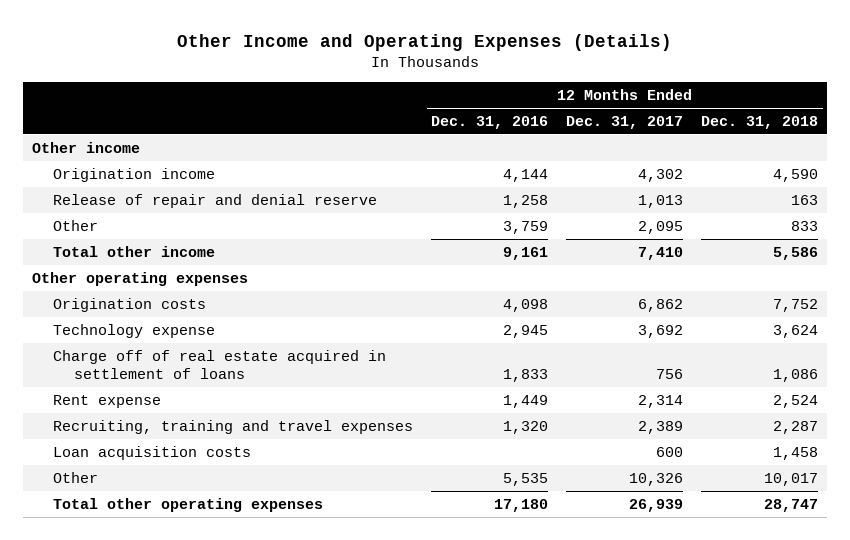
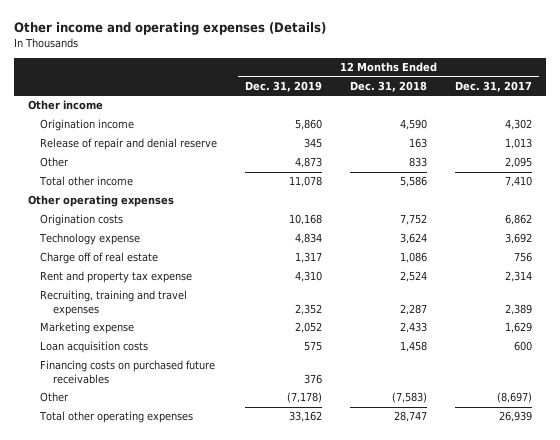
- Other Income and Operating Expenses (Details)
+ Other income and operating expenses (Details)
- | 12 Months Ended Dec. 31, 2016 | 12 Months Ended Dec. 31, 2017 | 12 Months Ended Dec. 31, 2018
+ | 12 Months Ended Dec. 31, 2019 | 12 Months Ended Dec. 31, 2018 | 12 Months Ended Dec. 31, 2017
- Charge off of real estate acquired in settlement of loans | 1,833 | 756 | 1,086
- Rent expense | 1,449 | 2,314 | 2,524
+ Charge off of real estate | 1,317 | 1,086 | 756
+ Rent and property tax expense | 4,310 | 2,524 | 2,314
+ Marketing expense | 2,052 | 2,433 | 1,629
- Other | 5,535 | 10,326 | 10,017
+ Financing costs on purchased future receivables | 376 | |
+ Other | (7,178) | (7,583) | (8,697)

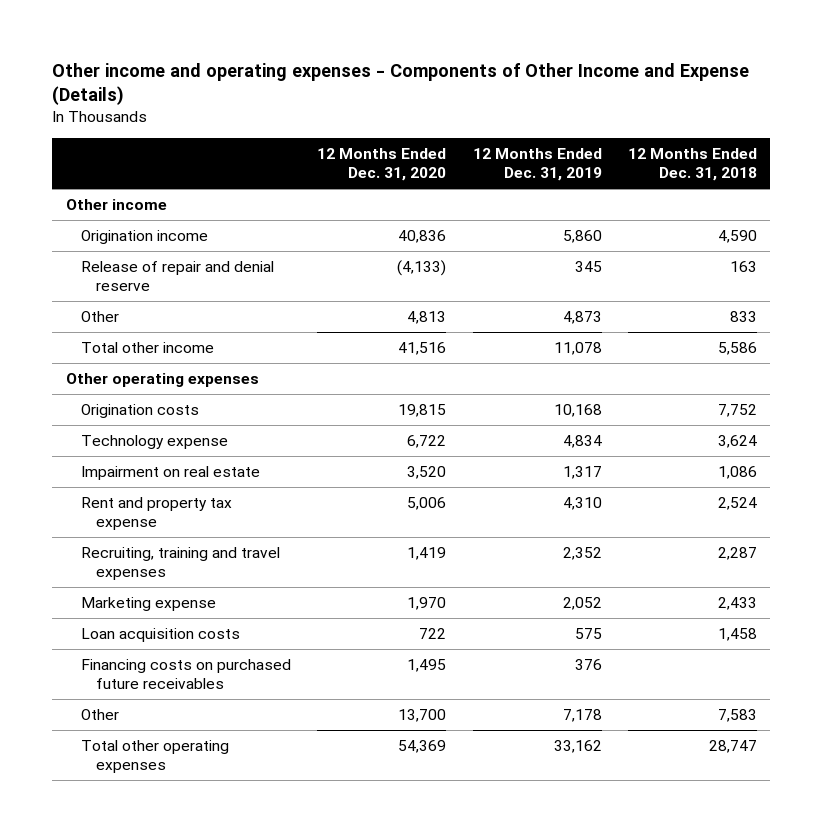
- Other income and operating expenses (Details)
+ Other income and operating expenses - Components of Other Income and Expense (Details)
- | 12 Months Ended Dec. 31, 2019 | 12 Months Ended Dec. 31, 2018 | 12 Months Ended Dec. 31, 2017
+ | 12 Months Ended Dec. 31, 2020 | 12 Months Ended Dec. 31, 2019 | 12 Months Ended Dec. 31, 2018
- Charge off of real estate | 1,317 | 1,086 | 756
+ Impairment on real estate | 3,520 | 1,317 | 1,086
- Other | (7,178) | (7,583) | (8,697)
+ Other | 13,700 | 7,178 | 7,583

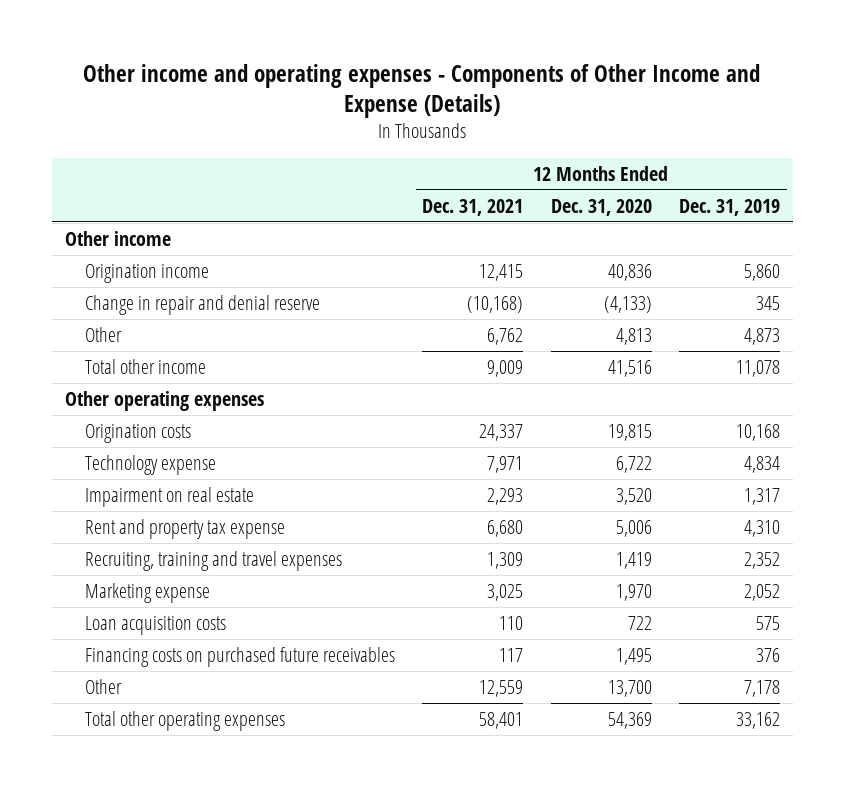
- | 12 Months Ended Dec. 31, 2020 | 12 Months Ended Dec. 31, 2019 | 12 Months Ended Dec. 31, 2018
+ | 12 Months Ended Dec. 31, 2021 | 12 Months Ended Dec. 31, 2020 | 12 Months Ended Dec. 31, 2019
- Release of repair and denial reserve | (4,133) | 345 | 163
+ Change in repair and denial reserve | (10,168) | (4,133) | 345

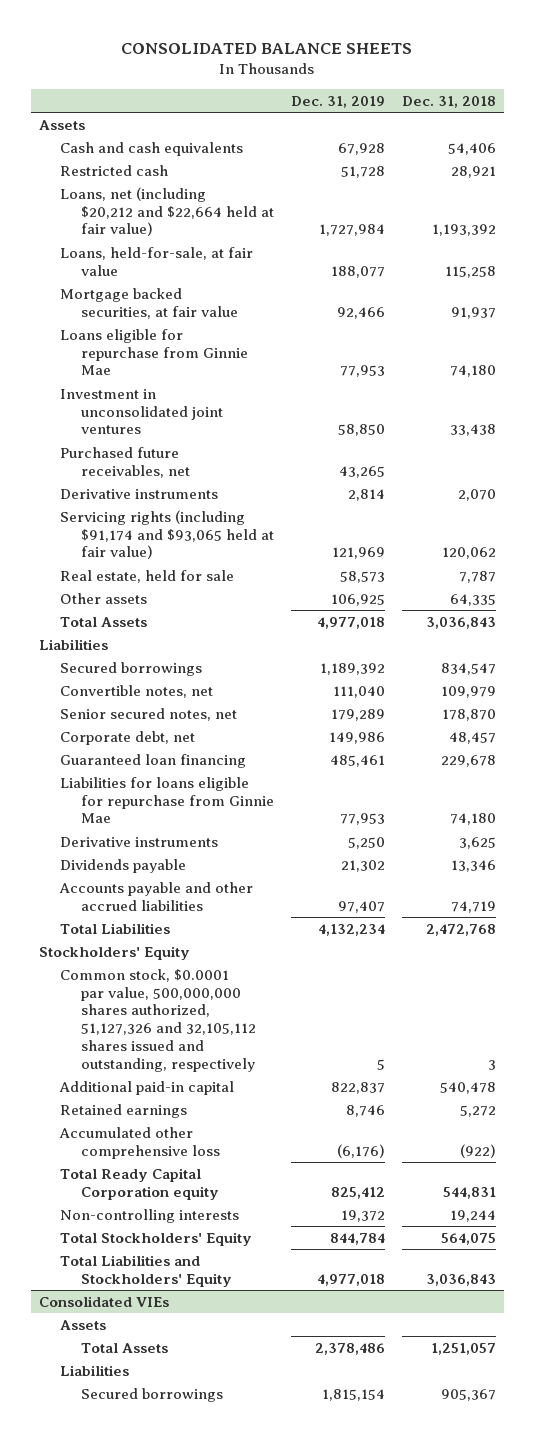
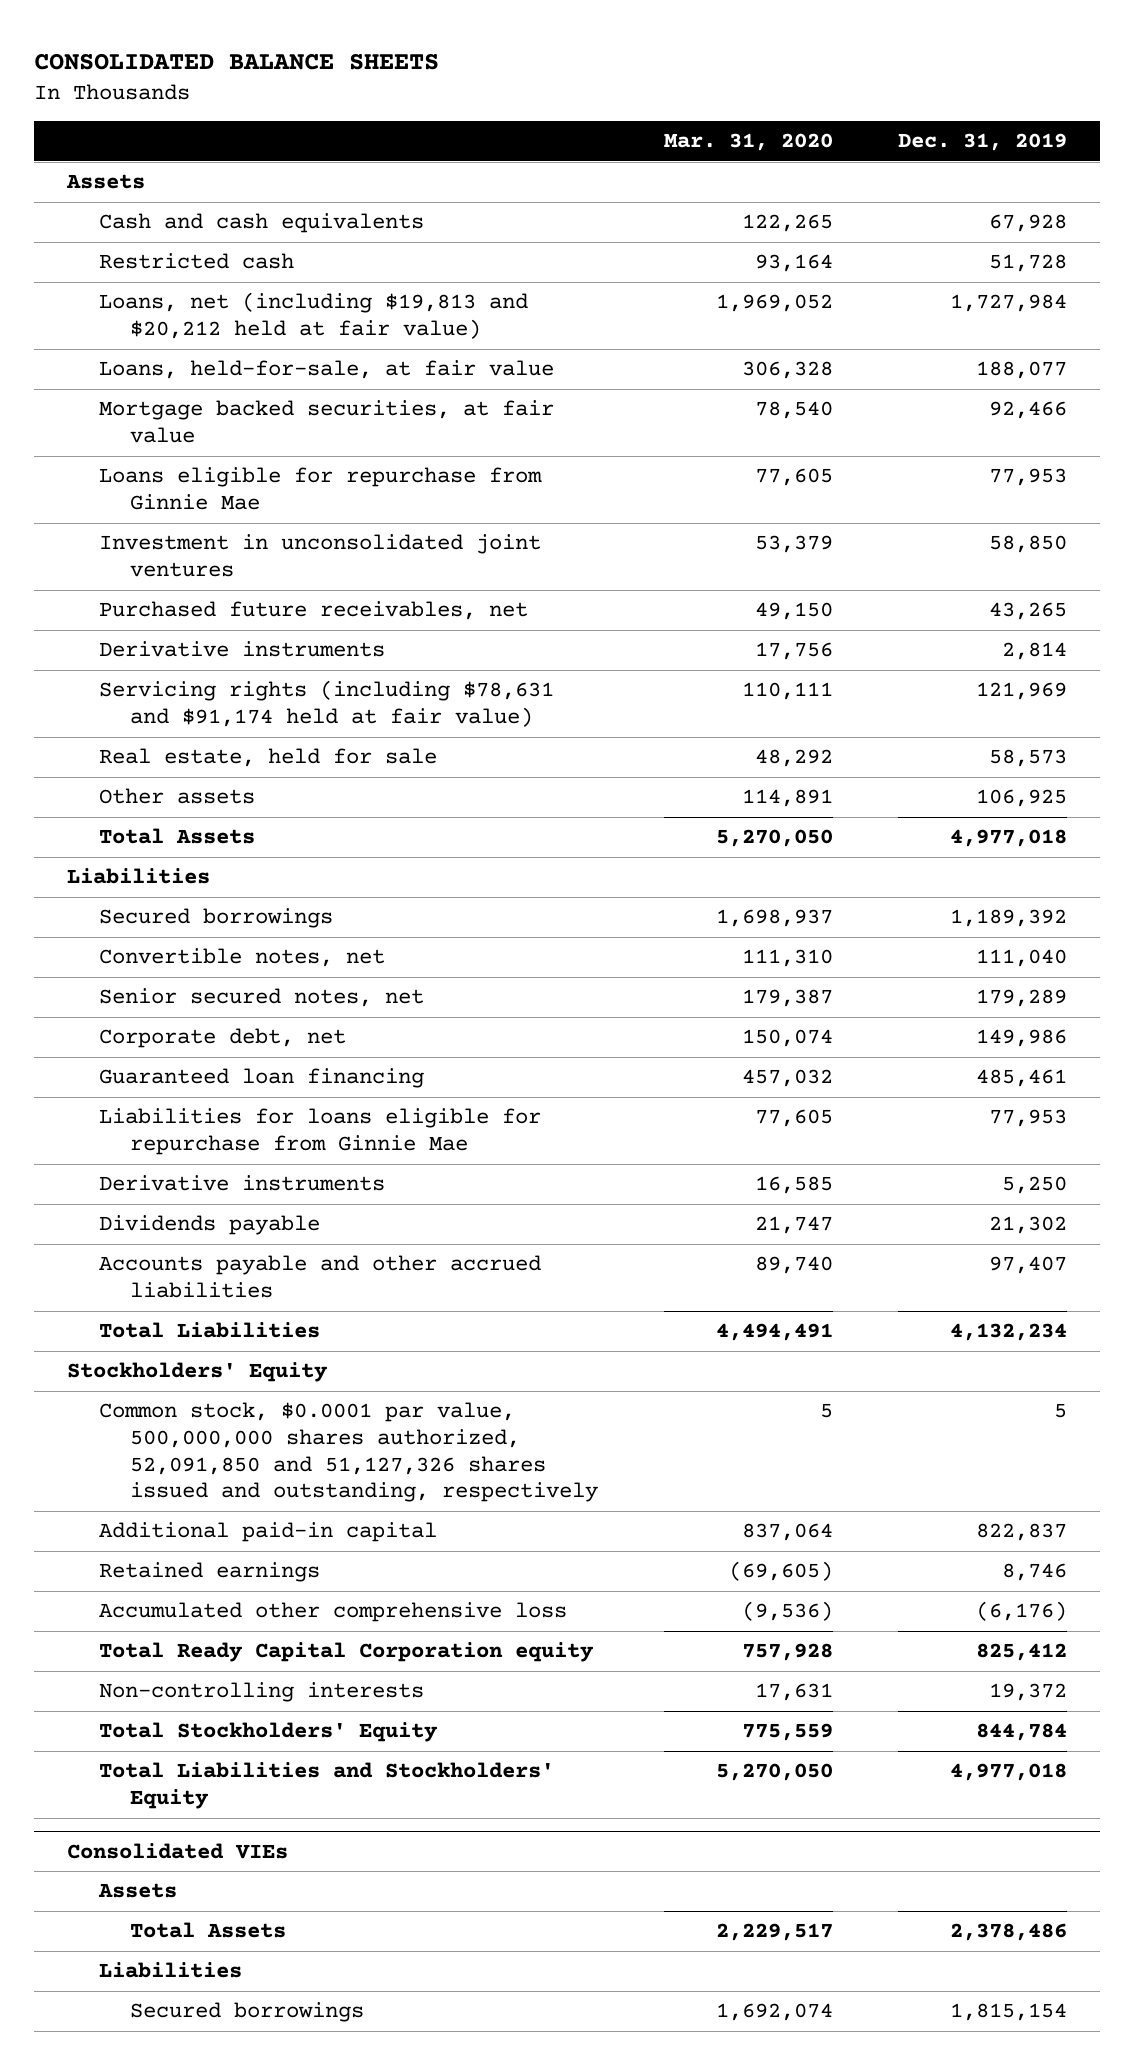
- | Dec. 31, 2019 | Dec. 31, 2018
+ | Mar. 31, 2020 | Dec. 31, 2019
- Loans, net (including $20,212 and $22,664 held at fair value) | 1,727,984 | 1,193,392
+ Loans, net (including $19,813 and $20,212 held at fair value) | 1,969,052 | 1,727,984
- Servicing rights (including $91,174 and $93,065 held at fair value) | 121,969 | 120,062
+ Servicing rights (including $78,631 and $91,174 held at fair value) | 110,111 | 121,969
- Common stock, $0.0001 par value, 500,000,000 shares authorized, 51,127,326 and 32,105,112 shares issued and outstanding, respectively | 5 | 3
+ Common stock, $0.0001 par value, 500,000,000 shares authorized, 52,091,850 and 51,127,326 shares issued and outstanding, respectively | 5 | 5

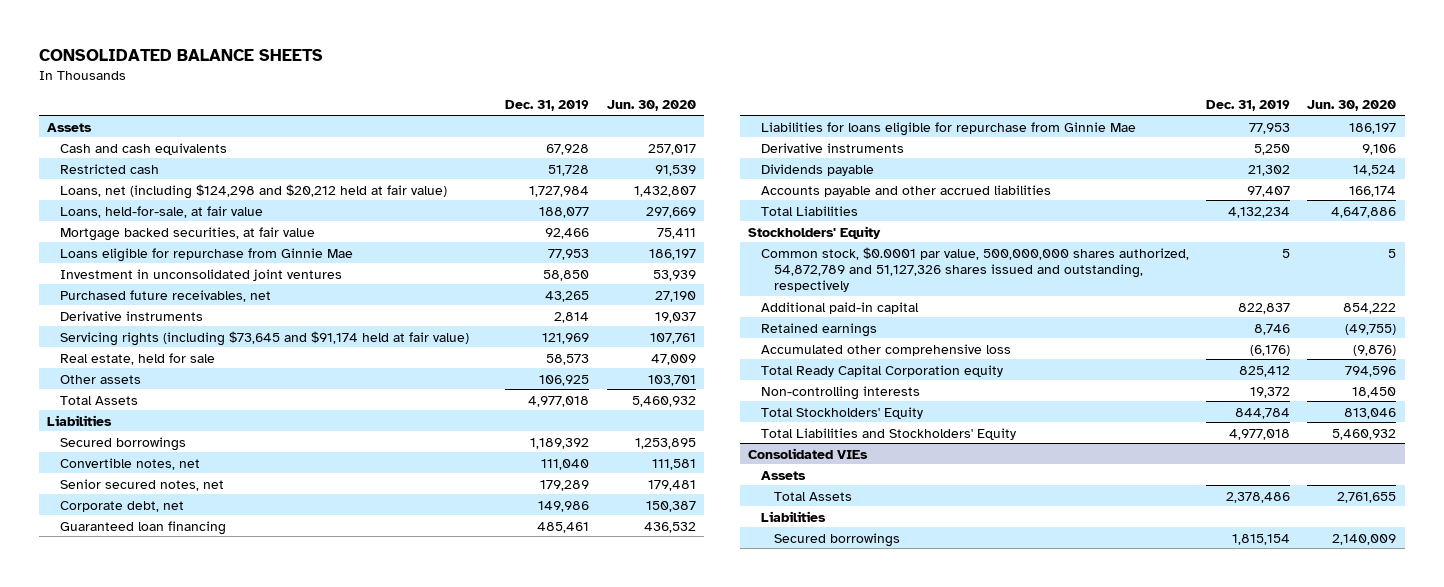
- | Mar. 31, 2020 | Dec. 31, 2019
+ | Dec. 31, 2019 | Jun. 30, 2020
- Loans, net (including $19,813 and $20,212 held at fair value) | 1,969,052 | 1,727,984
+ Loans, net (including $124,298 and $20,212 held at fair value) | 1,727,984 | 1,432,807
- Servicing rights (including $78,631 and $91,174 held at fair value) | 110,111 | 121,969
+ Servicing rights (including $73,645 and $91,174 held at fair value) | 121,969 | 107,761
- Common stock, $0.0001 par value, 500,000,000 shares authorized, 52,091,850 and 51,127,326 shares issued and outstanding, respectively | 5 | 5
+ Common stock, $0.0001 par value, 500,000,000 shares authorized, 54,872,789 and 51,127,326 shares issued and outstanding, respectively | 5 | 5

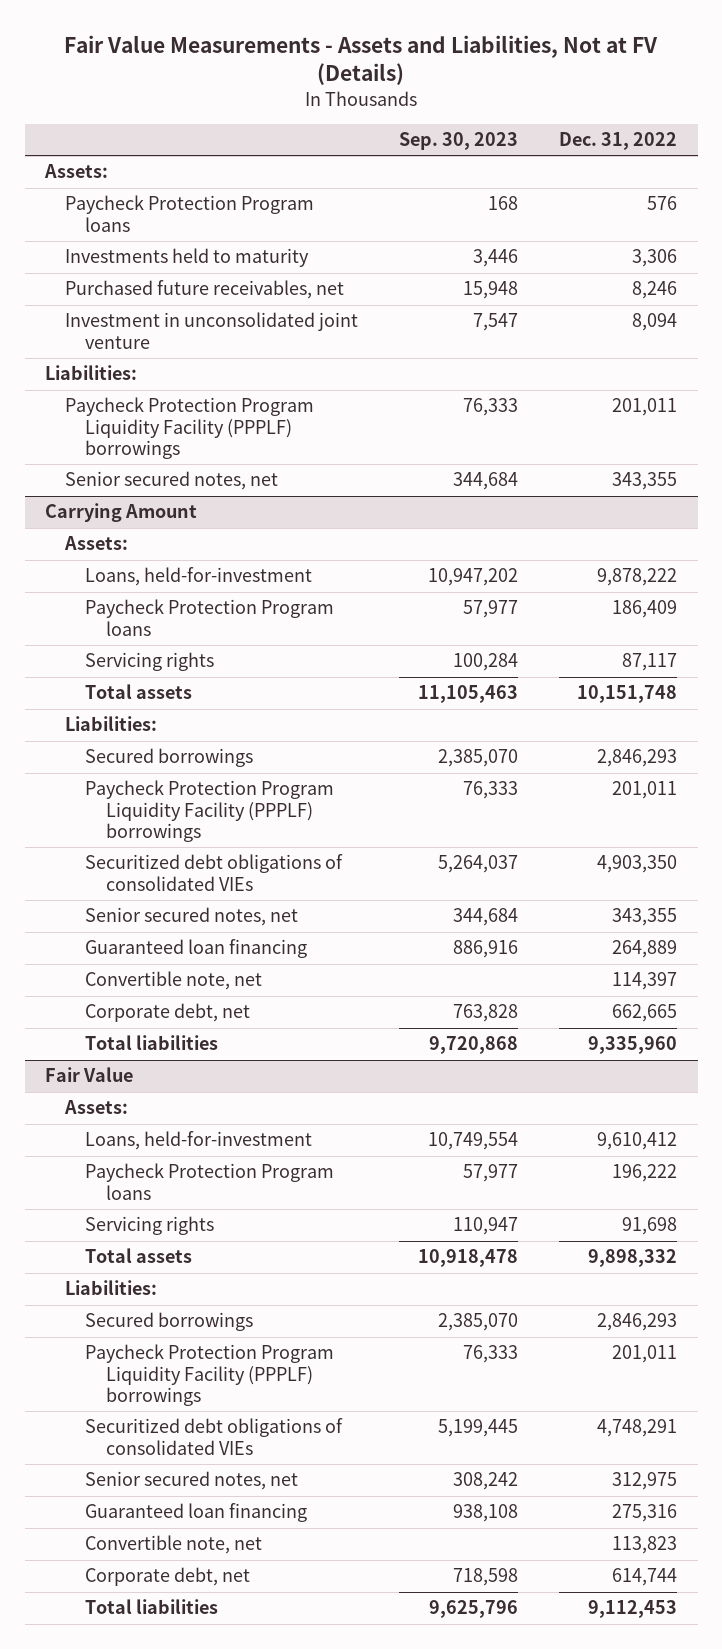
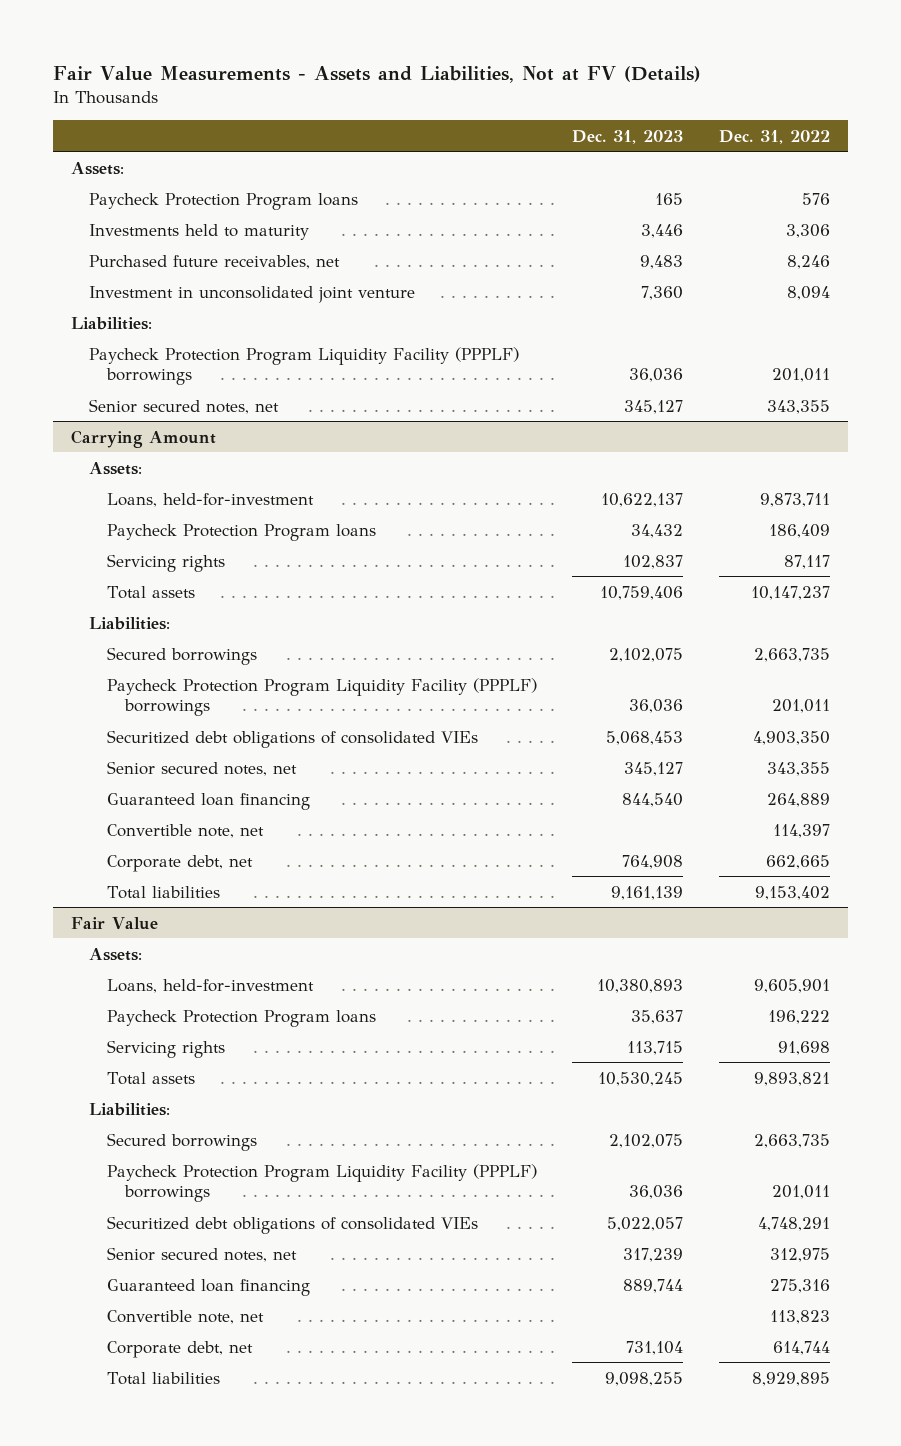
- | Sep. 30, 2023 | Dec. 31, 2022
+ | Dec. 31, 2023 | Dec. 31, 2022
@ Carrying Amount
- Loans, held-for-investment | 10,947,202 | 9,878,222
+ Loans, held-for-investment | 10,622,137 | 9,873,711
- Total assets | 11,105,463 | 10,151,748
+ Total assets | 10,759,406 | 10,147,237
- Secured borrowings | 2,385,070 | 2,846,293
+ Secured borrowings | 2,102,075 | 2,663,735
- Total liabilities | 9,720,868 | 9,335,960
+ Total liabilities | 9,161,139 | 9,153,402
@ Fair Value
- Loans, held-for-investment | 10,749,554 | 9,610,412
+ Loans, held-for-investment | 10,380,893 | 9,605,901
- Total assets | 10,918,478 | 9,898,332
+ Total assets | 10,530,245 | 9,893,821
- Secured borrowings | 2,385,070 | 2,846,293
+ Secured borrowings | 2,102,075 | 2,663,735
- Total liabilities | 9,625,796 | 9,112,453
+ Total liabilities | 9,098,255 | 8,929,895

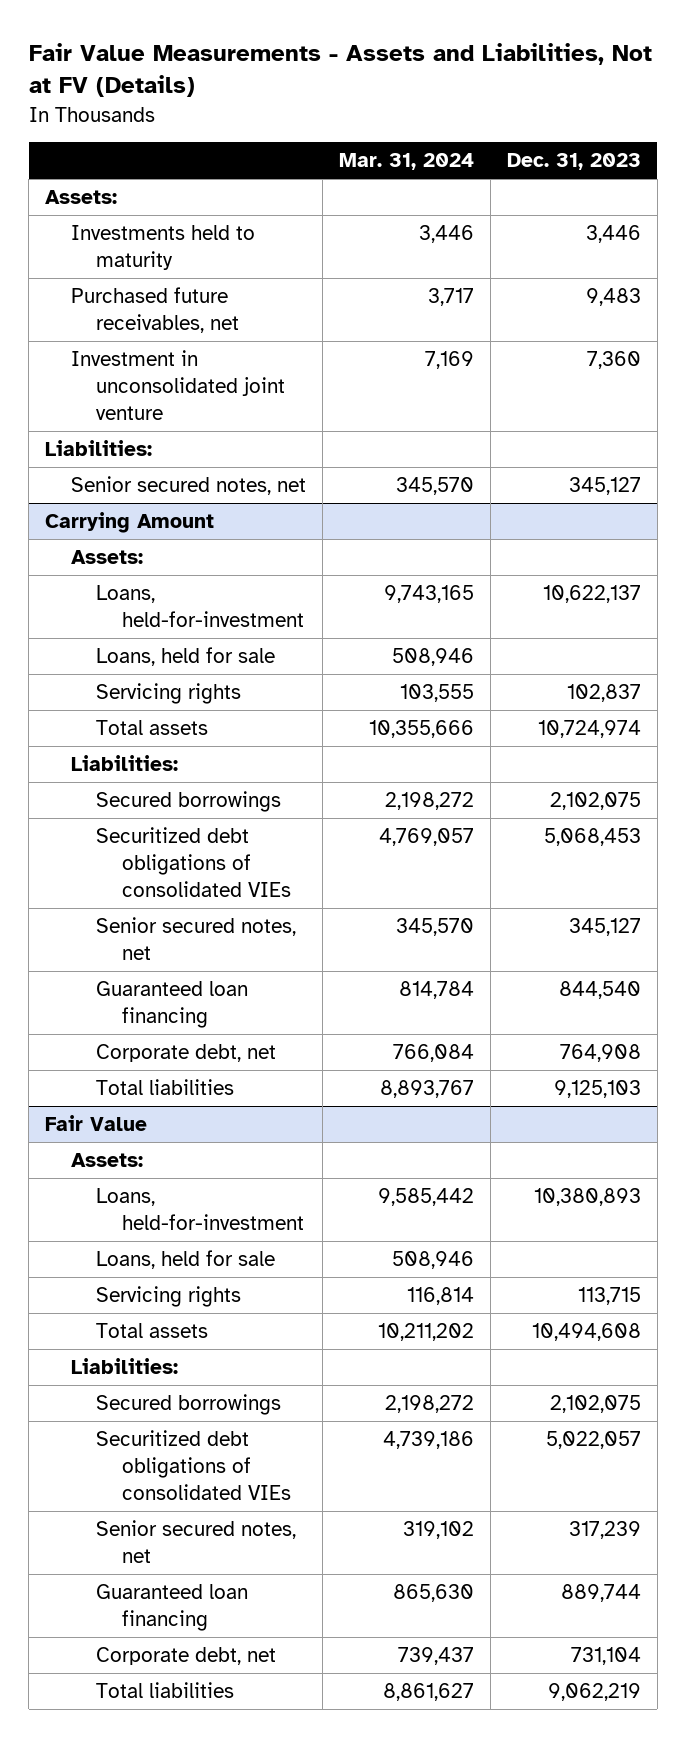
- | Dec. 31, 2023 | Dec. 31, 2022
+ | Mar. 31, 2024 | Dec. 31, 2023
- Paycheck Protection Program loans | 165 | 576
- Paycheck Protection Program Liquidity Facility (PPPLF) borrowings | 36,036 | 201,011
@ Carrying Amount
- Paycheck Protection Program loans | 34,432 | 186,409
+ Loans, held for sale | 508,946 |
- Total assets | 10,759,406 | 10,147,237
+ Total assets | 10,355,666 | 10,724,974
- Paycheck Protection Program Liquidity Facility (PPPLF) borrowings | 36,036 | 201,011
- Convertible note, net | | 114,397
- Total liabilities | 9,161,139 | 9,153,402
+ Total liabilities | 8,893,767 | 9,125,103
@ Fair Value
- Paycheck Protection Program loans | 35,637 | 196,222
+ Loans, held for sale | 508,946 |
- Total assets | 10,530,245 | 9,893,821
+ Total assets | 10,211,202 | 10,494,608
- Paycheck Protection Program Liquidity Facility (PPPLF) borrowings | 36,036 | 201,011
- Convertible note, net | | 113,823
- Total liabilities | 9,098,255 | 8,929,895
+ Total liabilities | 8,861,627 | 9,062,219

